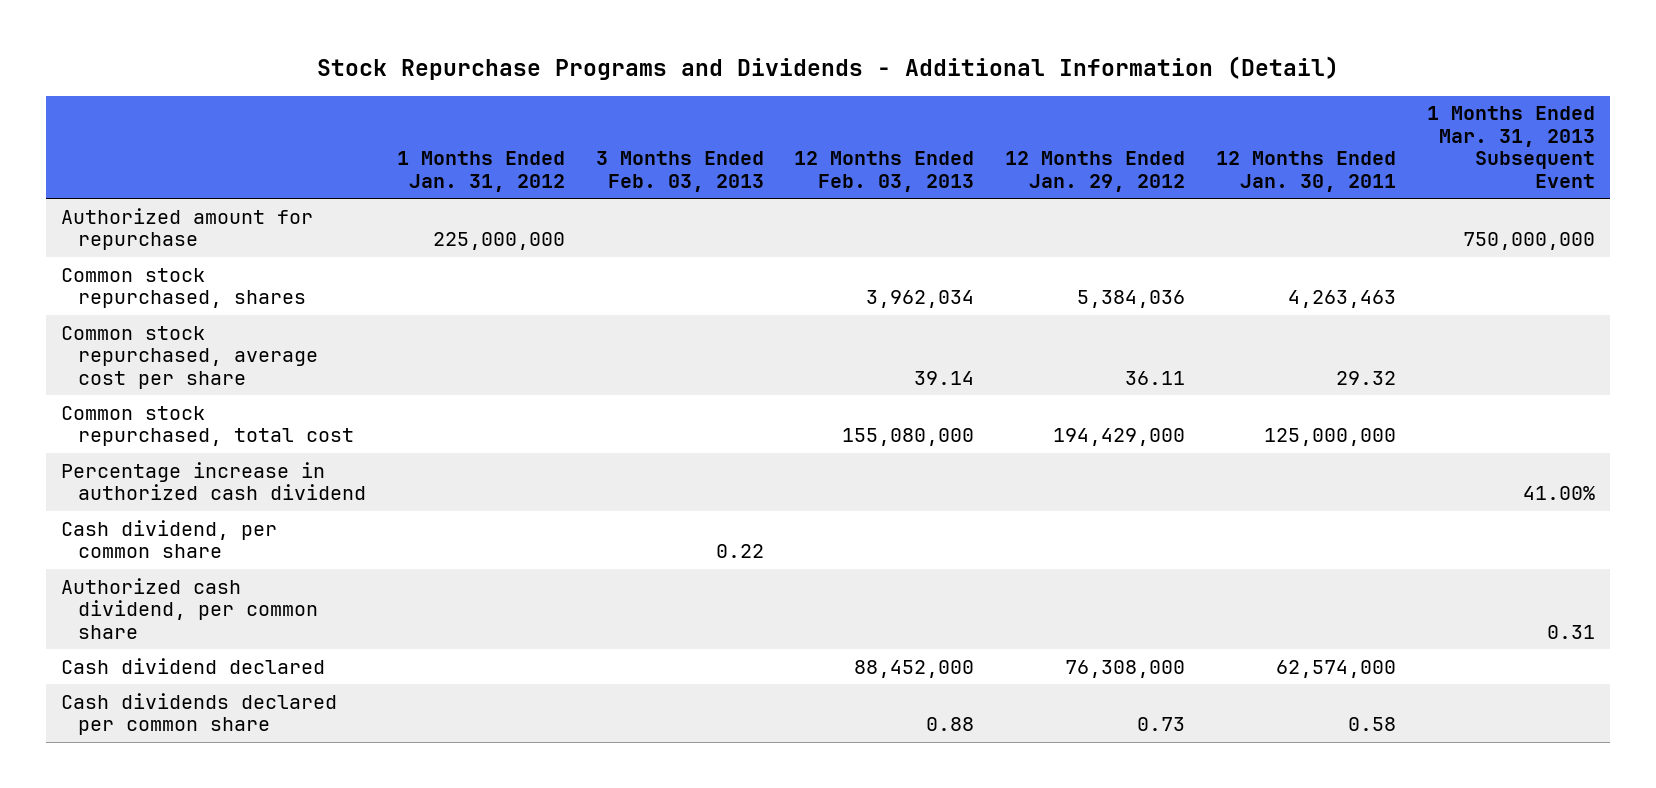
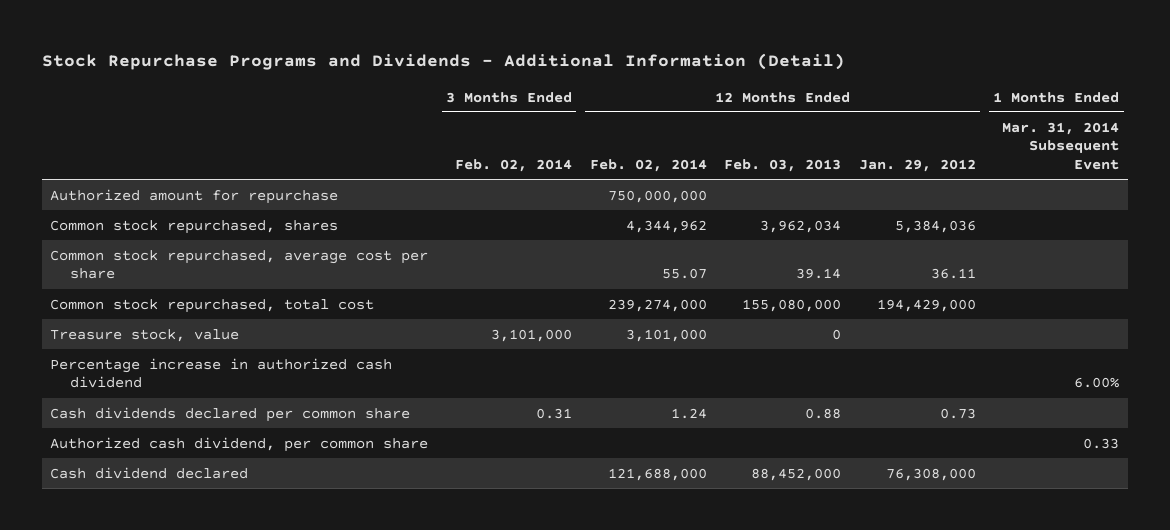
- | 1 Months Ended Jan. 31, 2012 | 3 Months Ended Feb. 03, 2013 | 12 Months Ended Feb. 03, 2013 | 12 Months Ended Jan. 29, 2012 | 12 Months Ended Jan. 30, 2011 | 1 Months Ended Mar. 31, 2013 Subsequent Event
+ | 3 Months Ended Feb. 02, 2014 | 12 Months Ended Feb. 02, 2014 | 12 Months Ended Feb. 03, 2013 | 12 Months Ended Jan. 29, 2012 | 1 Months Ended Mar. 31, 2014 Subsequent Event
+ Treasure stock, value | 3,101,000 | 3,101,000 | 0 | |
- Cash dividend, per common share | | 0.22 | | | |
moved up: Cash dividends declared per common share | 0.31 | 1.24 | 0.88 | 0.73 |

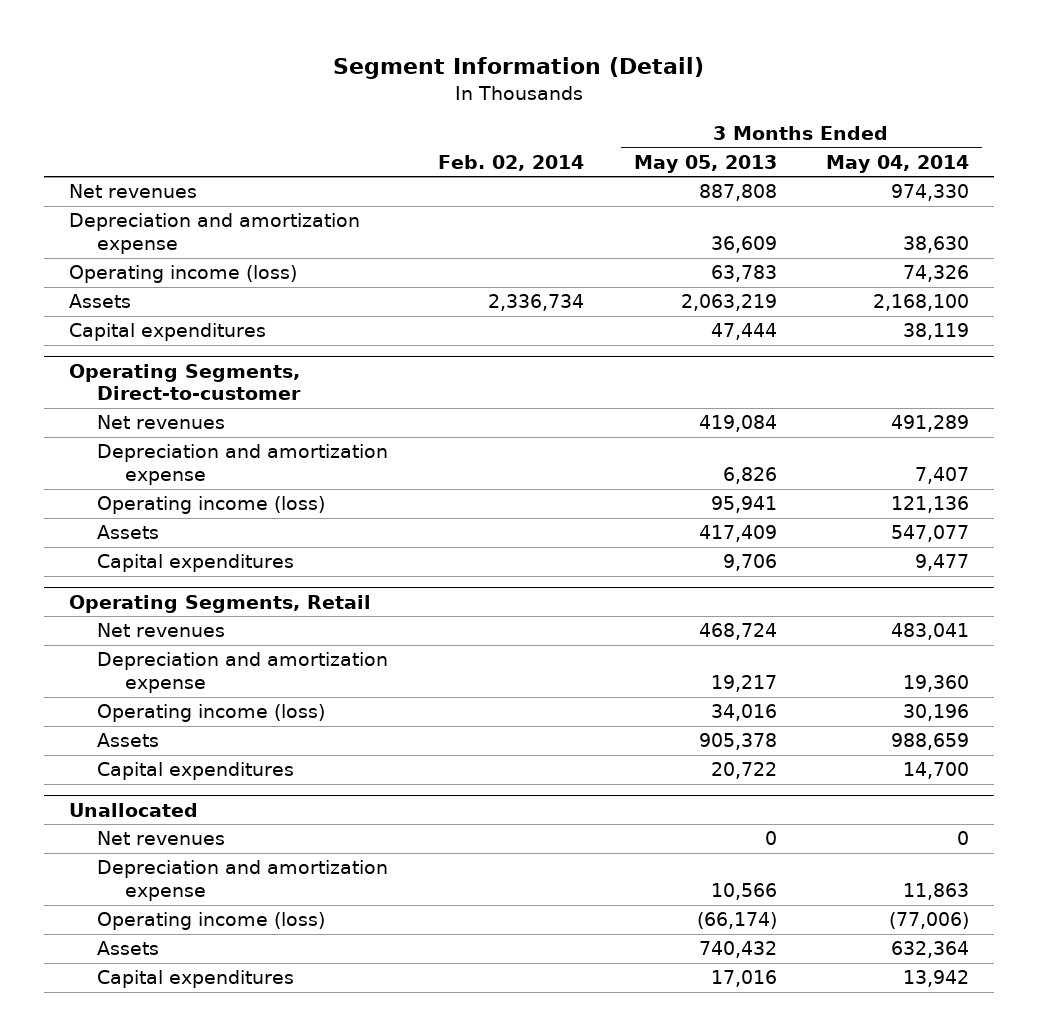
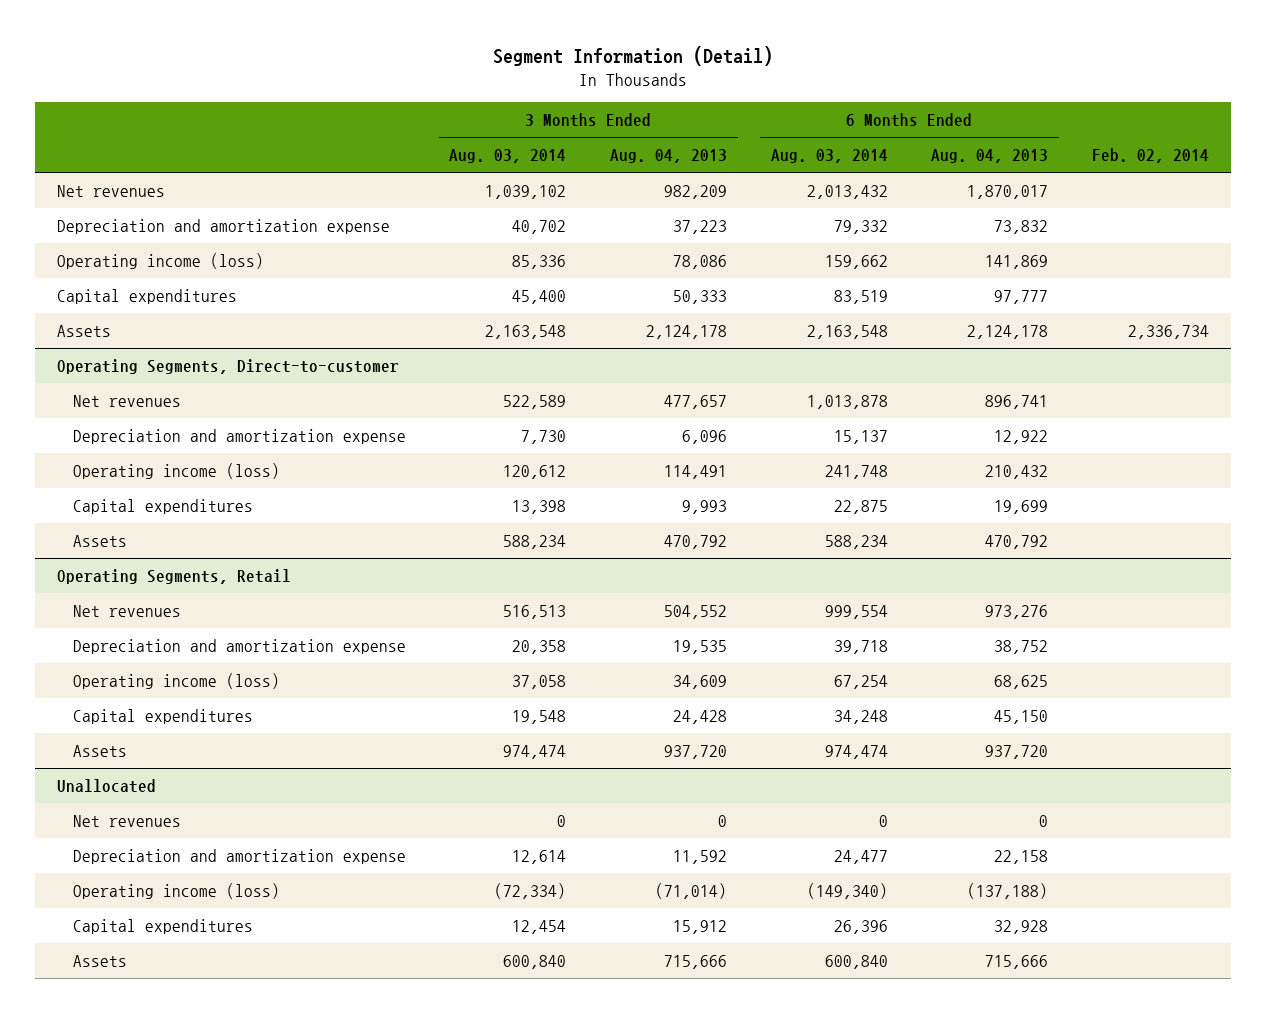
- | Feb. 02, 2014 | 3 Months Ended May 05, 2013 | 3 Months Ended May 04, 2014
+ | 3 Months Ended Aug. 03, 2014 | 3 Months Ended Aug. 04, 2013 | 6 Months Ended Aug. 03, 2014 | 6 Months Ended Aug. 04, 2013 | Feb. 02, 2014
moved down: Assets | 2,163,548 | 2,124,178 | 2,163,548 | 2,124,178 | 2,336,734
@ Operating Segments, Direct-to-customer
moved down: Assets | 588,234 | 470,792 | 588,234 | 470,792 |
@ Operating Segments, Retail
moved down: Assets | 974,474 | 937,720 | 974,474 | 937,720 |
@ Unallocated
moved down: Assets | 600,840 | 715,666 | 600,840 | 715,666 |

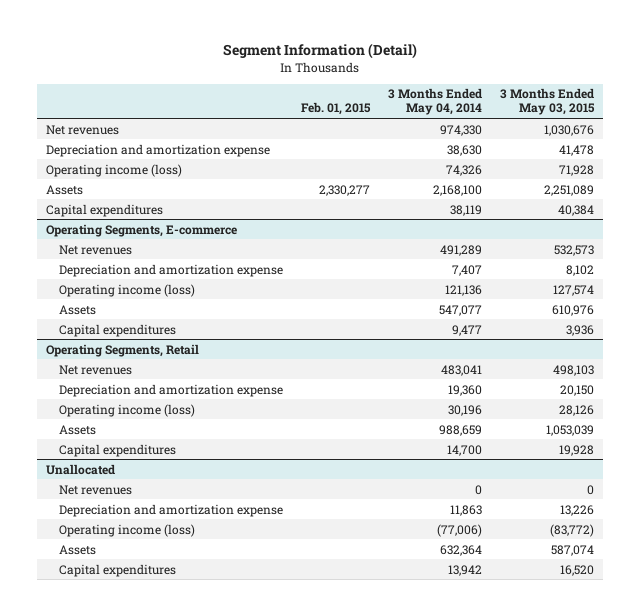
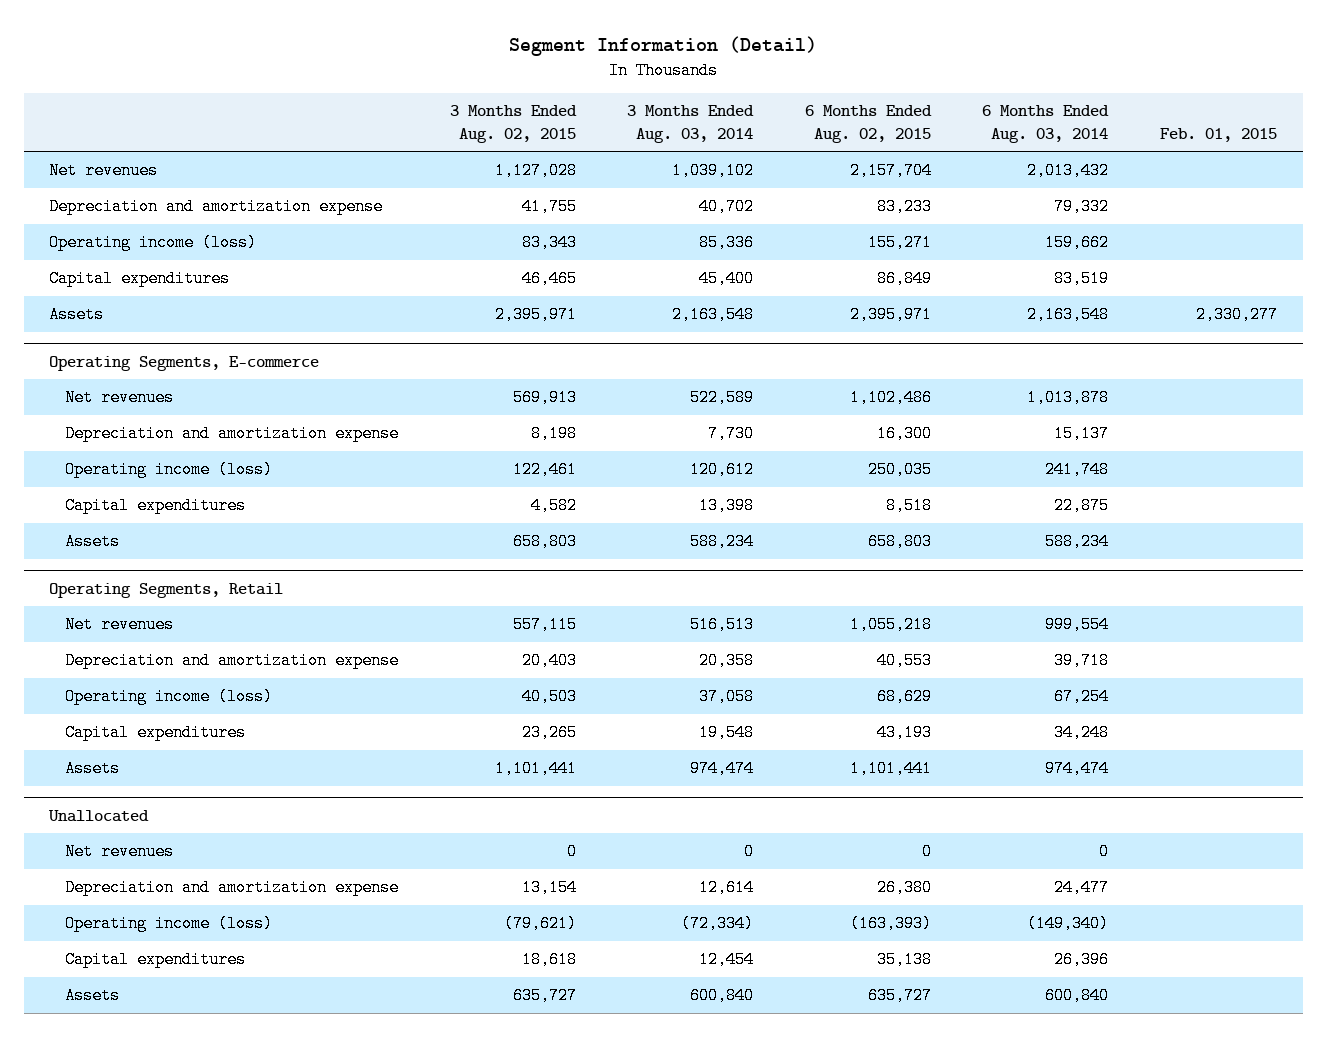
- | Feb. 01, 2015 | 3 Months Ended May 04, 2014 | 3 Months Ended May 03, 2015
+ | 3 Months Ended Aug. 02, 2015 | 3 Months Ended Aug. 03, 2014 | 6 Months Ended Aug. 02, 2015 | 6 Months Ended Aug. 03, 2014 | Feb. 01, 2015
moved down: Assets | 2,395,971 | 2,163,548 | 2,395,971 | 2,163,548 | 2,330,277
@ Operating Segments, E-commerce
moved down: Assets | 658,803 | 588,234 | 658,803 | 588,234 |
@ Operating Segments, Retail
moved down: Assets | 1,101,441 | 974,474 | 1,101,441 | 974,474 |
@ Unallocated
moved down: Assets | 635,727 | 600,840 | 635,727 | 600,840 |

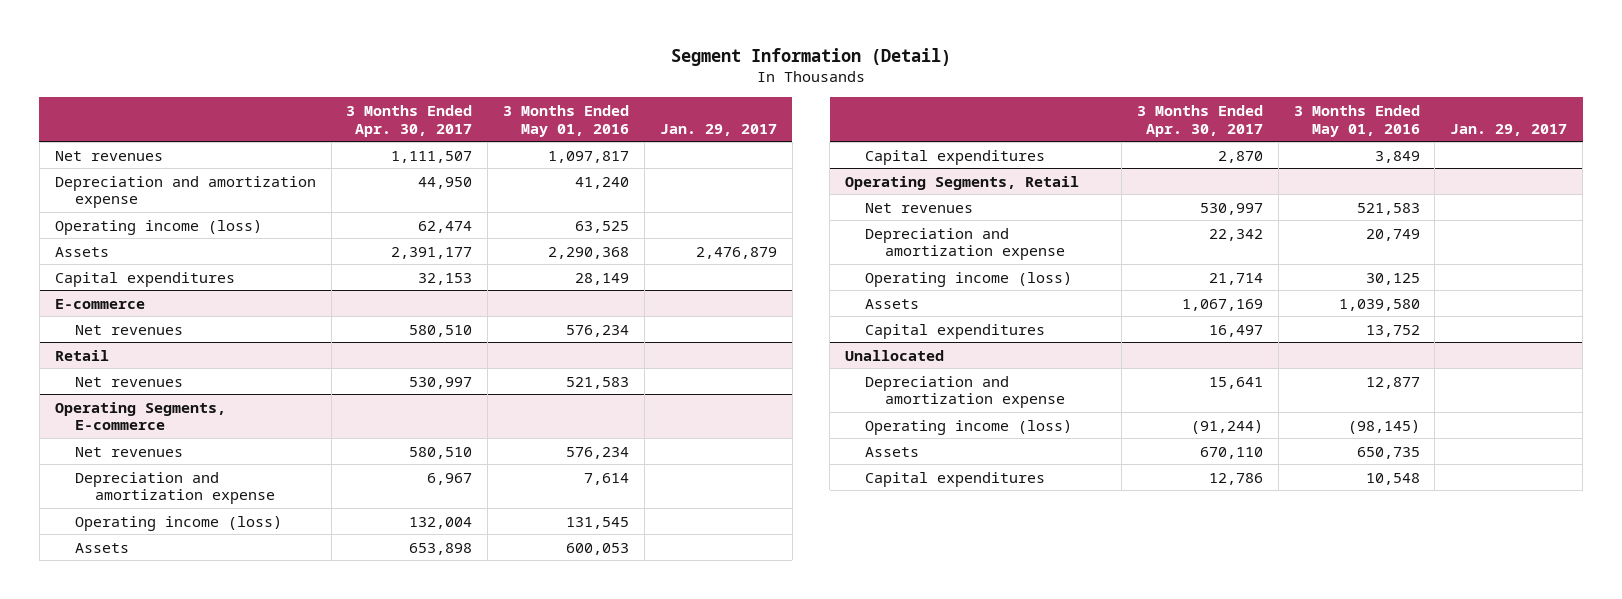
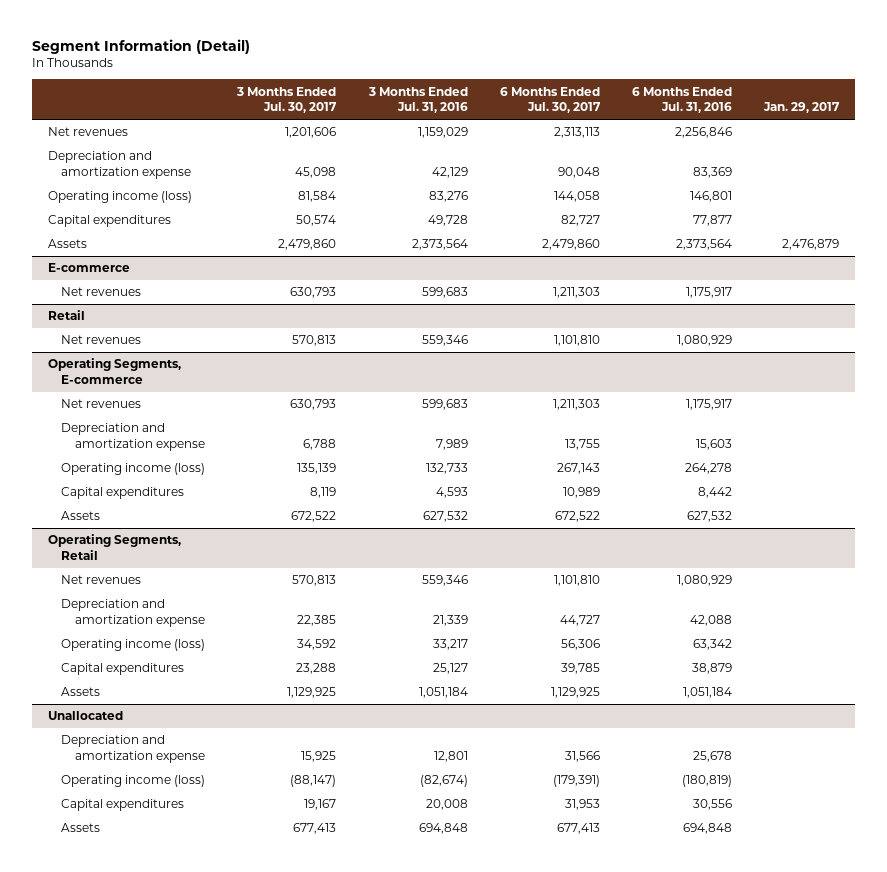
- | 3 Months Ended Apr. 30, 2017 | 3 Months Ended May 01, 2016 | Jan. 29, 2017
+ | 3 Months Ended Jul. 30, 2017 | 3 Months Ended Jul. 31, 2016 | 6 Months Ended Jul. 30, 2017 | 6 Months Ended Jul. 31, 2016 | Jan. 29, 2017
moved down: Assets | 2,479,860 | 2,373,564 | 2,479,860 | 2,373,564 | 2,476,879
@ Operating Segments, E-commerce
moved down: Assets | 672,522 | 627,532 | 672,522 | 627,532 |
@ Operating Segments, Retail
moved down: Assets | 1,129,925 | 1,051,184 | 1,129,925 | 1,051,184 |
@ Unallocated
moved down: Assets | 677,413 | 694,848 | 677,413 | 694,848 |

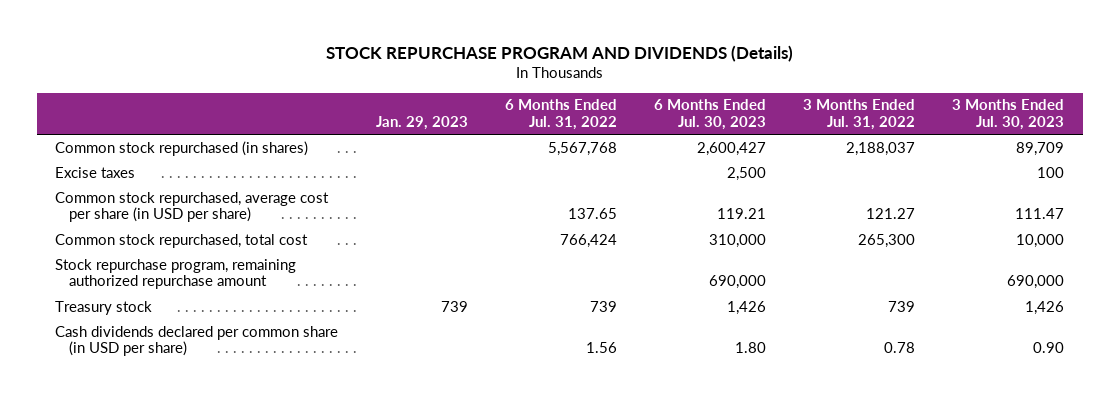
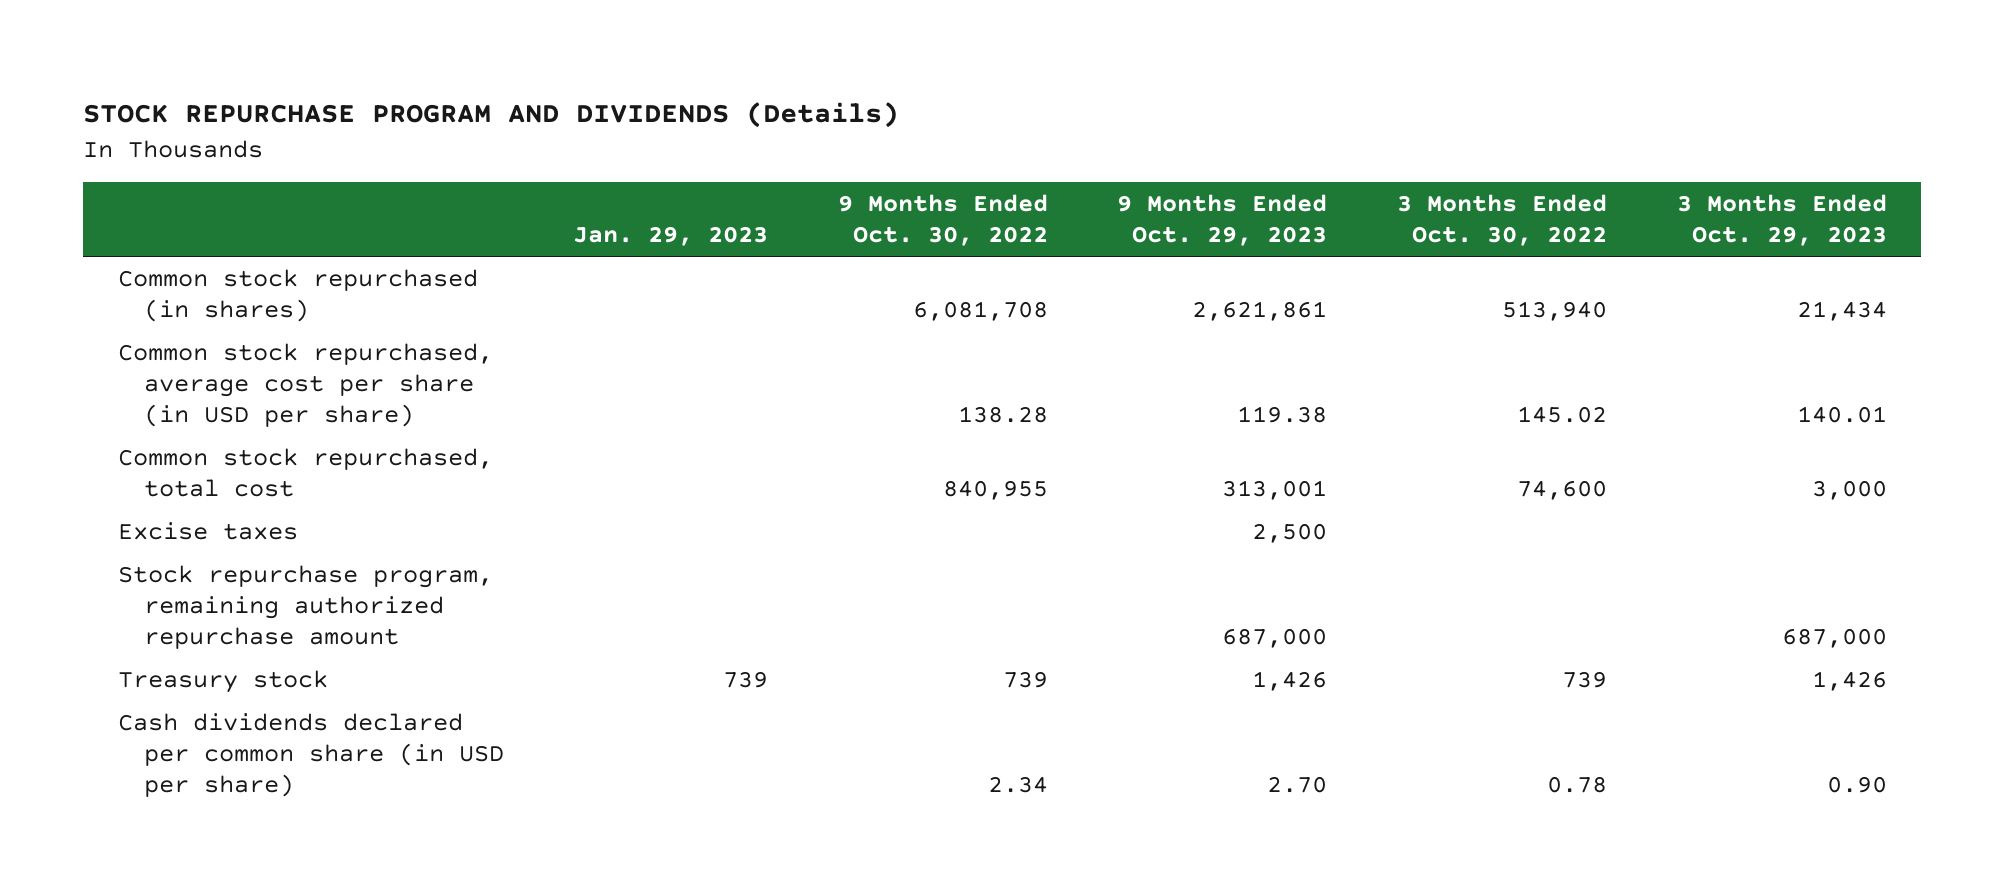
- | Jan. 29, 2023 | 6 Months Ended Jul. 31, 2022 | 6 Months Ended Jul. 30, 2023 | 3 Months Ended Jul. 31, 2022 | 3 Months Ended Jul. 30, 2023
+ | Jan. 29, 2023 | 9 Months Ended Oct. 30, 2022 | 9 Months Ended Oct. 29, 2023 | 3 Months Ended Oct. 30, 2022 | 3 Months Ended Oct. 29, 2023
moved down: Excise taxes | | | 2,500 | |

